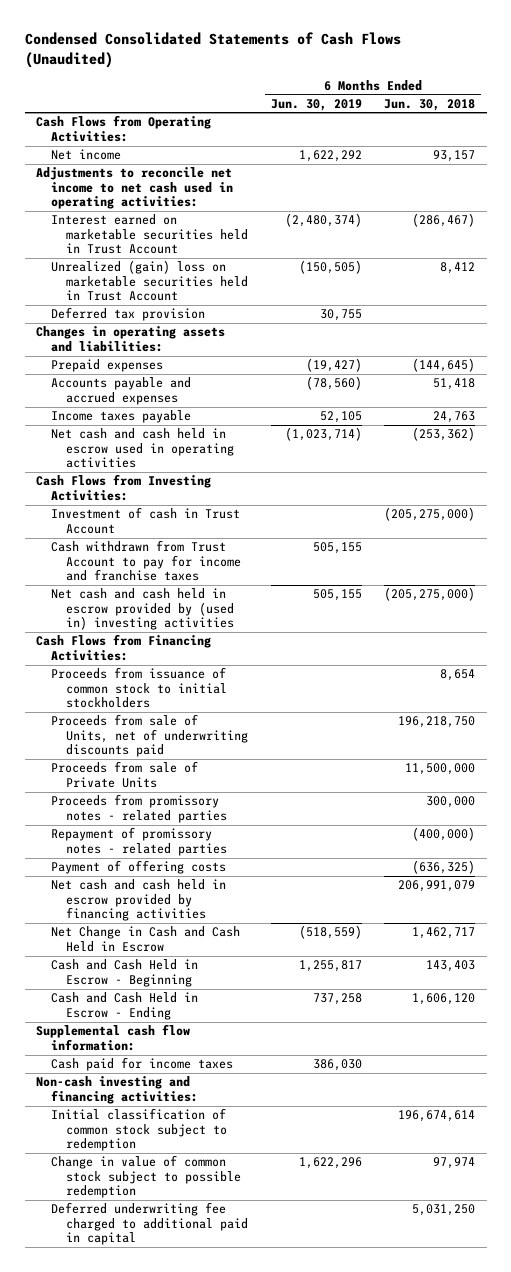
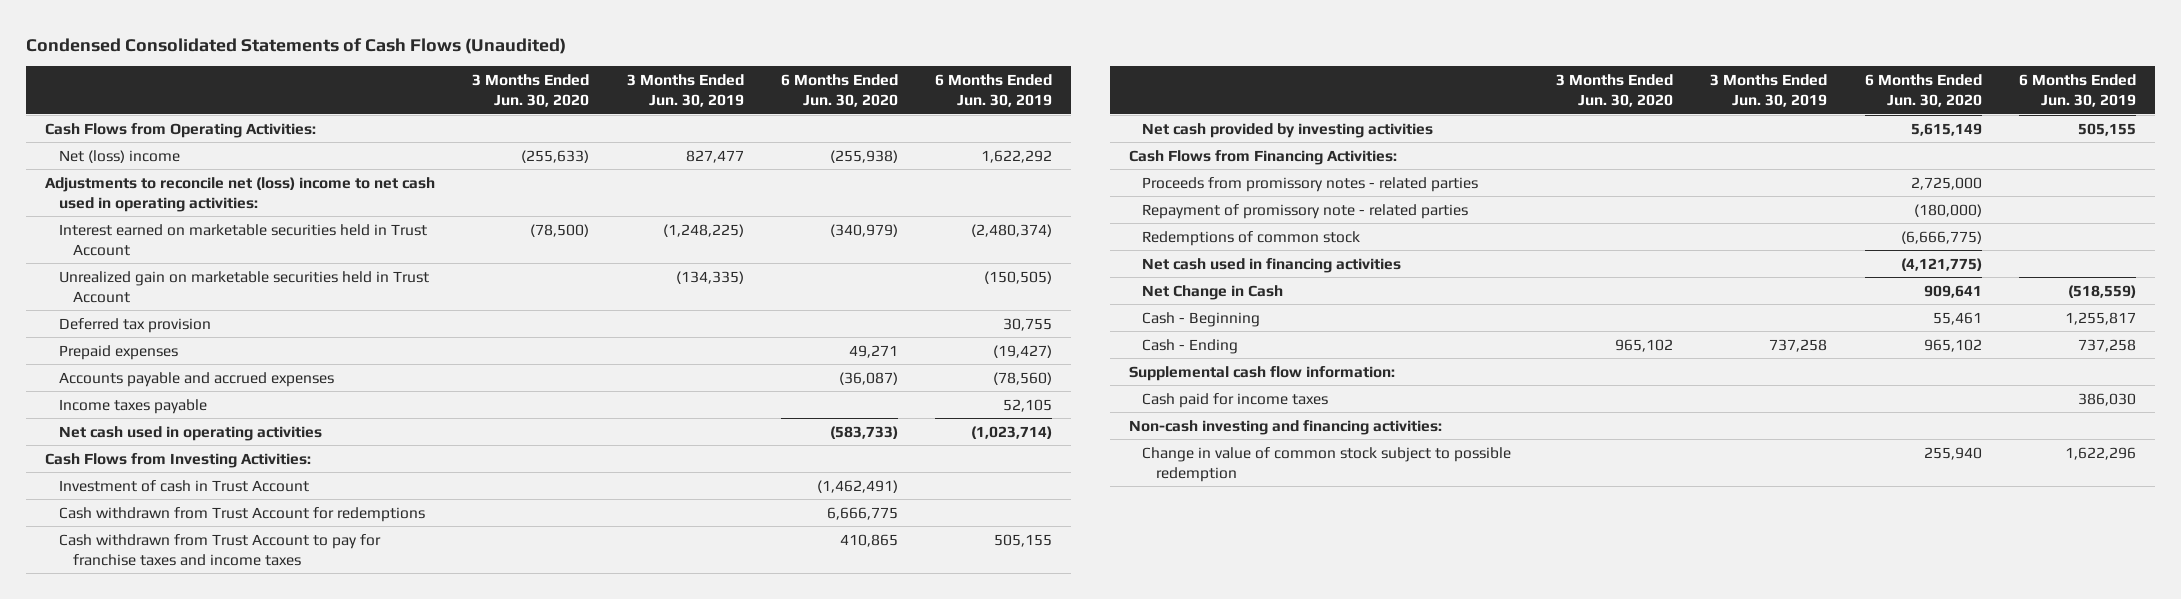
- | 6 Months Ended Jun. 30, 2019 | 6 Months Ended Jun. 30, 2018
+ | 3 Months Ended Jun. 30, 2020 | 3 Months Ended Jun. 30, 2019 | 6 Months Ended Jun. 30, 2020 | 6 Months Ended Jun. 30, 2019
- Net income | 1,622,292 | 93,157
- Adjustments to reconcile net income to net cash used in operating activities:
+ Net (loss) income | (255,633) | 827,477 | (255,938) | 1,622,292
+ Adjustments to reconcile net (loss) income to net cash used in operating activities:
- Unrealized (gain) loss on marketable securities held in Trust Account | (150,505) | 8,412
+ Unrealized gain on marketable securities held in Trust Account | | (134,335) | | (150,505)
- Changes in operating assets and liabilities:
- Net cash and cash held in escrow used in operating activities | (1,023,714) | (253,362)
+ Net cash used in operating activities | | | (583,733) | (1,023,714)
- Cash withdrawn from Trust Account to pay for income and franchise taxes | 505,155 |
- Net cash and cash held in escrow provided by (used in) investing activities | 505,155 | (205,275,000)
+ Cash withdrawn from Trust Account for redemptions | | | 6,666,775 |
+ Cash withdrawn from Trust Account to pay for franchise taxes and income taxes | | | 410,865 | 505,155
+ Net cash provided by investing activities | | | 5,615,149 | 505,155
- Proceeds from issuance of common stock to initial stockholders | | 8,654
- Proceeds from sale of Units, net of underwriting discounts paid | | 196,218,750
- Proceeds from sale of Private Units | | 11,500,000
- Repayment of promissory notes - related parties | | (400,000)
- Payment of offering costs | | (636,325)
- Net cash and cash held in escrow provided by financing activities | | 206,991,079
- Net Change in Cash and Cash Held in Escrow | (518,559) | 1,462,717
- Cash and Cash Held in Escrow - Beginning | 1,255,817 | 143,403
- Cash and Cash Held in Escrow - Ending | 737,258 | 1,606,120
+ Repayment of promissory note - related parties | | | (180,000) |
+ Redemptions of common stock | | | (6,666,775) |
+ Net cash used in financing activities | | | (4,121,775) |
+ Net Change in Cash | | | 909,641 | (518,559)
+ Cash - Beginning | | | 55,461 | 1,255,817
+ Cash - Ending | 965,102 | 737,258 | 965,102 | 737,258
- Initial classification of common stock subject to redemption | | 196,674,614
- Deferred underwriting fee charged to additional paid in capital | | 5,031,250

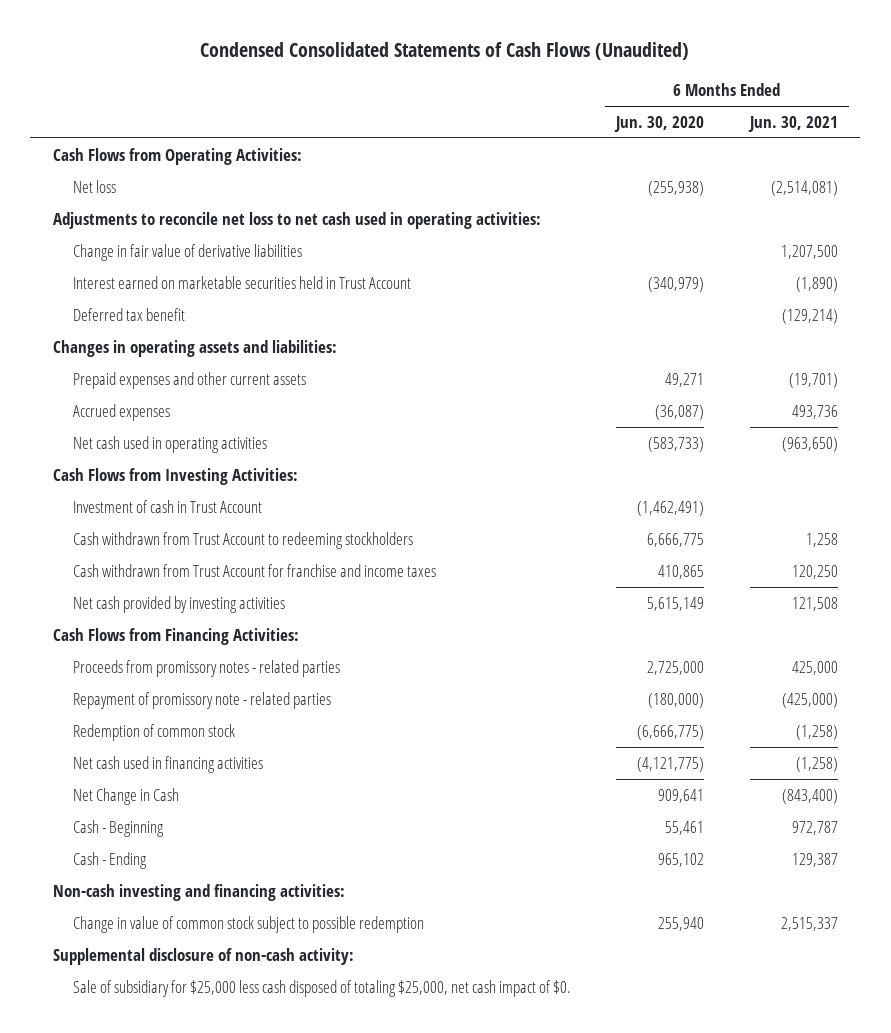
- | 3 Months Ended Jun. 30, 2020 | 3 Months Ended Jun. 30, 2019 | 6 Months Ended Jun. 30, 2020 | 6 Months Ended Jun. 30, 2019
+ | 6 Months Ended Jun. 30, 2020 | 6 Months Ended Jun. 30, 2021
- Net (loss) income | (255,633) | 827,477 | (255,938) | 1,622,292
- Adjustments to reconcile net (loss) income to net cash used in operating activities:
+ Net loss | (255,938) | (2,514,081)
+ Adjustments to reconcile net loss to net cash used in operating activities:
+ Change in fair value of derivative liabilities | | 1,207,500
- Unrealized gain on marketable securities held in Trust Account | | (134,335) | | (150,505)
- Deferred tax provision | | | | 30,755
- Prepaid expenses | | | 49,271 | (19,427)
- Accounts payable and accrued expenses | | | (36,087) | (78,560)
- Income taxes payable | | | | 52,105
+ Deferred tax benefit | | (129,214)
+ Changes in operating assets and liabilities:
+ Prepaid expenses and other current assets | 49,271 | (19,701)
+ Accrued expenses | (36,087) | 493,736
- Cash withdrawn from Trust Account for redemptions | | | 6,666,775 |
- Cash withdrawn from Trust Account to pay for franchise taxes and income taxes | | | 410,865 | 505,155
+ Cash withdrawn from Trust Account to redeeming stockholders | 6,666,775 | 1,258
+ Cash withdrawn from Trust Account for franchise and income taxes | 410,865 | 120,250
- Redemptions of common stock | | | (6,666,775) |
+ Redemption of common stock | (6,666,775) | (1,258)
- Supplemental cash flow information:
- Cash paid for income taxes | | | | 386,030
+ Supplemental disclosure of non-cash activity:
+ Sale of subsidiary for $25,000 less cash disposed of totaling $25,000, net cash impact of $0.

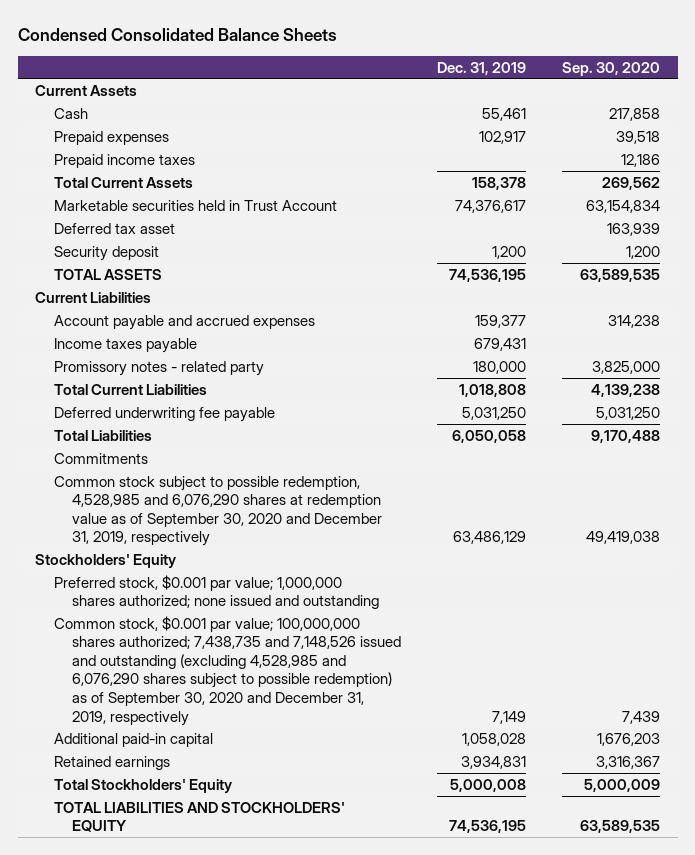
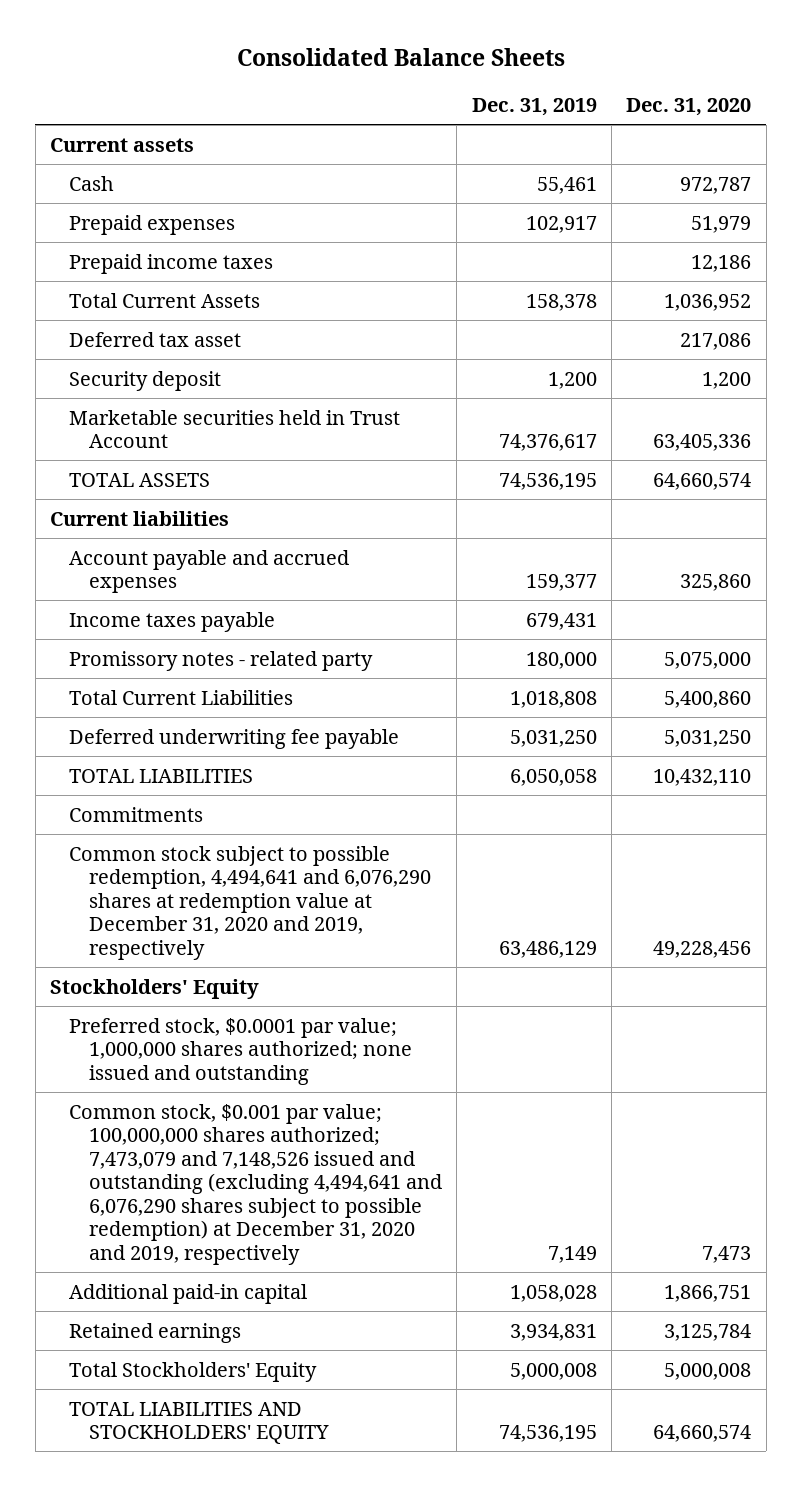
- Condensed Consolidated Balance Sheets
+ Consolidated Balance Sheets
- | Dec. 31, 2019 | Sep. 30, 2020
+ | Dec. 31, 2019 | Dec. 31, 2020
- Current Assets
+ Current assets
moved down: Marketable securities held in Trust Account | 74,376,617 | 63,405,336
- Current Liabilities
+ Current liabilities
- Total Liabilities | 6,050,058 | 9,170,488
+ TOTAL LIABILITIES | 6,050,058 | 10,432,110
- Common stock subject to possible redemption, 4,528,985 and 6,076,290 shares at redemption value as of September 30, 2020 and December 31, 2019, respectively | 63,486,129 | 49,419,038
+ Common stock subject to possible redemption, 4,494,641 and 6,076,290 shares at redemption value at December 31, 2020 and 2019, respectively | 63,486,129 | 49,228,456
- Preferred stock, $0.001 par value; 1,000,000 shares authorized; none issued and outstanding
- Common stock, $0.001 par value; 100,000,000 shares authorized; 7,438,735 and 7,148,526 issued and outstanding (excluding 4,528,985 and 6,076,290 shares subject to possible redemption) as of September 30, 2020 and December 31, 2019, respectively | 7,149 | 7,439
+ Preferred stock, $0.0001 par value; 1,000,000 shares authorized; none issued and outstanding
+ Common stock, $0.001 par value; 100,000,000 shares authorized; 7,473,079 and 7,148,526 issued and outstanding (excluding 4,494,641 and 6,076,290 shares subject to possible redemption) at December 31, 2020 and 2019, respectively | 7,149 | 7,473

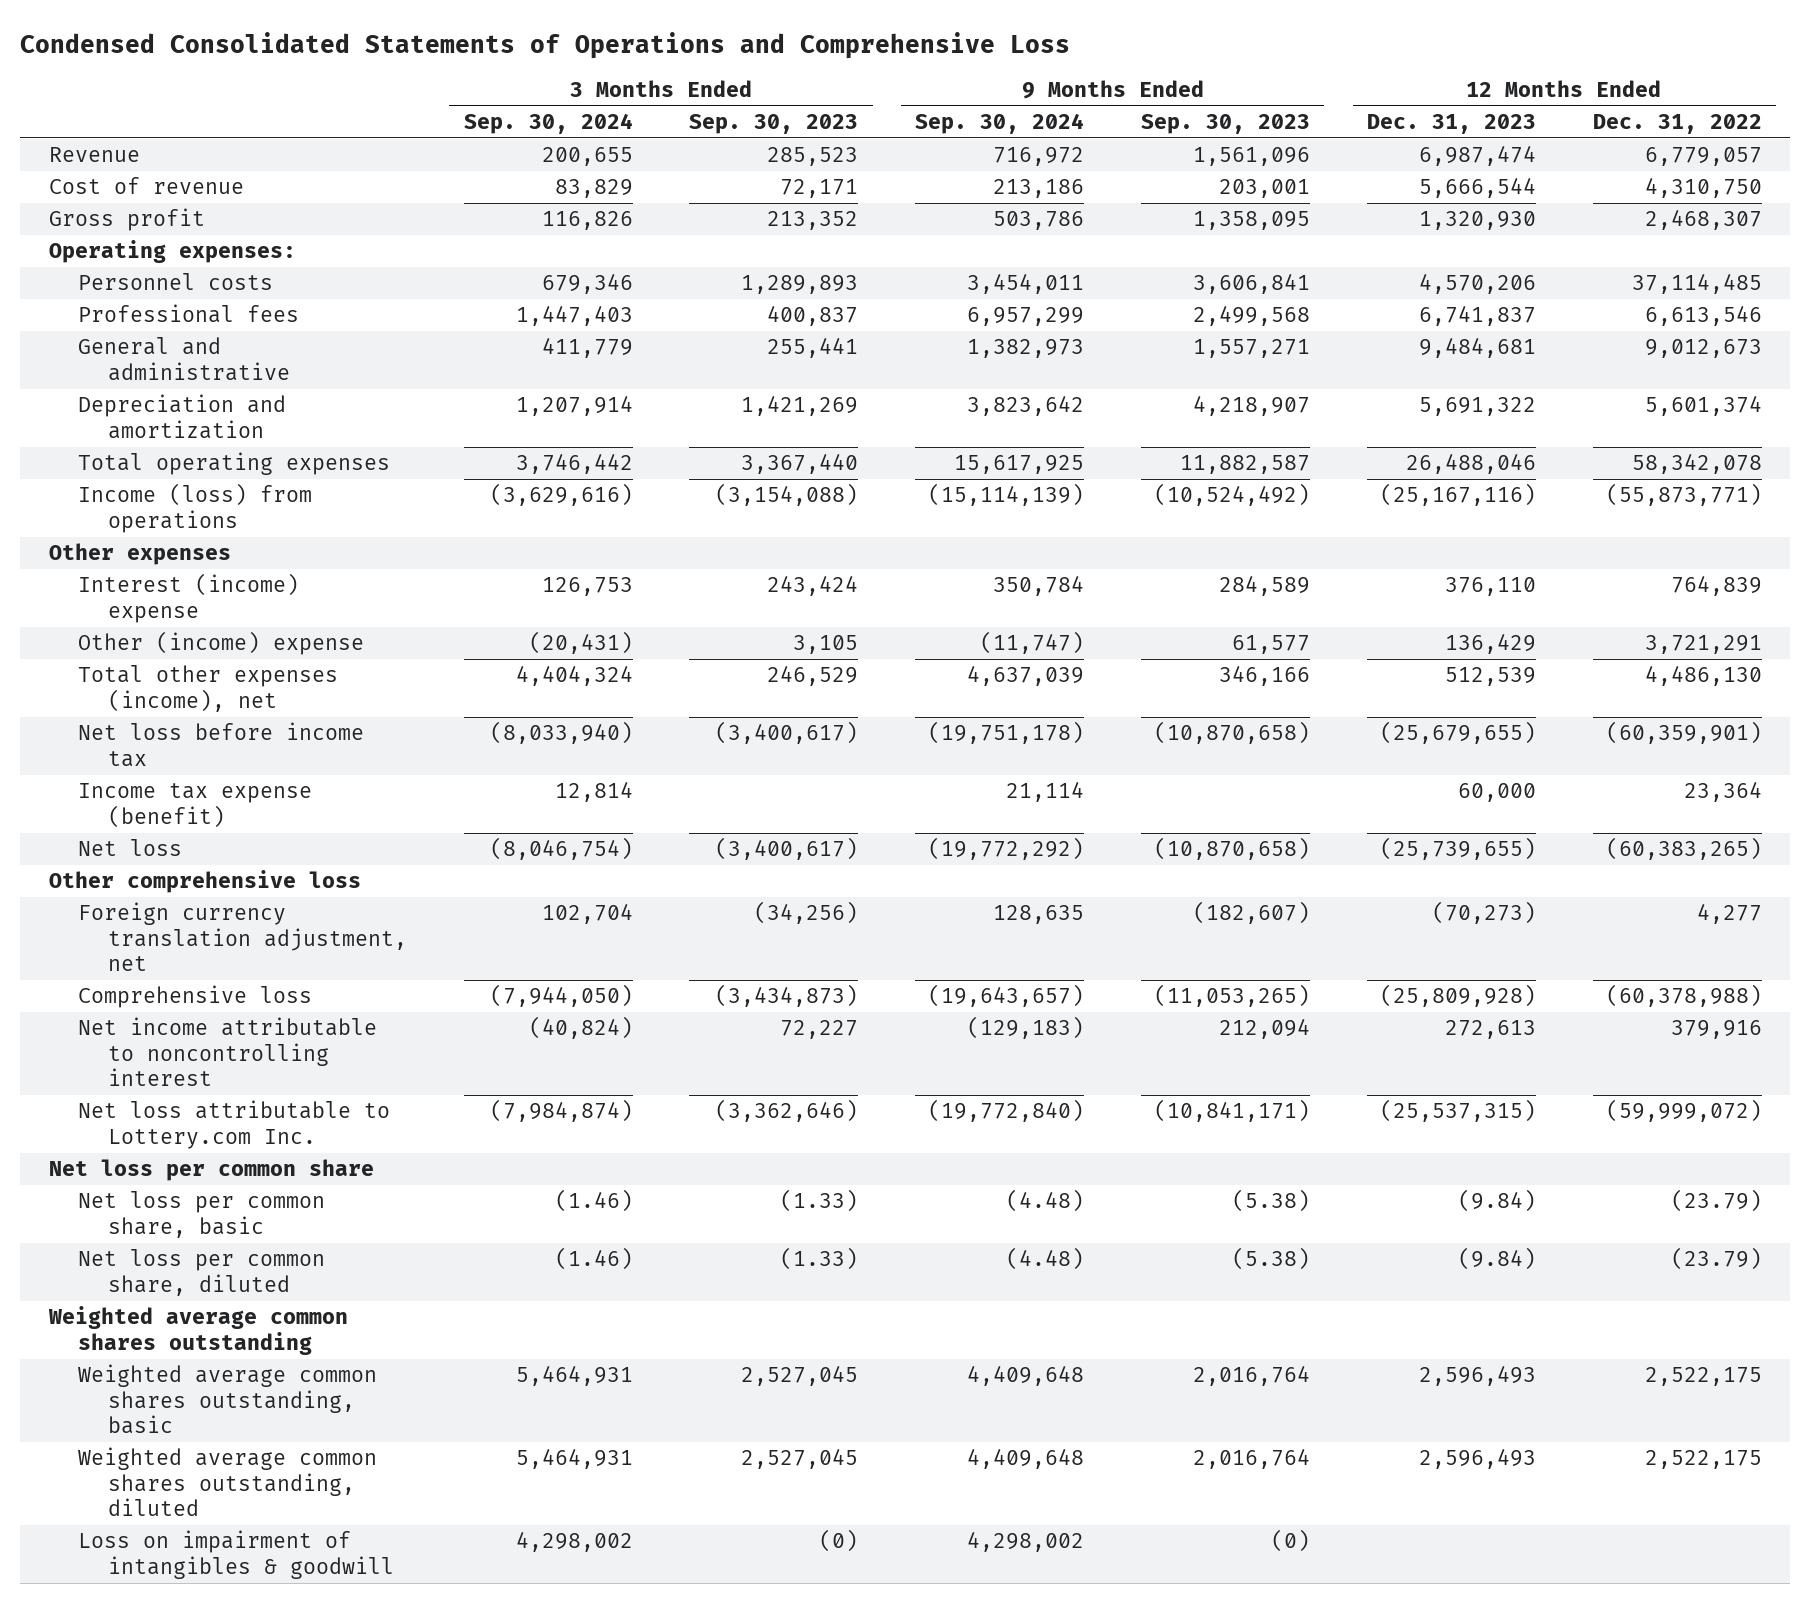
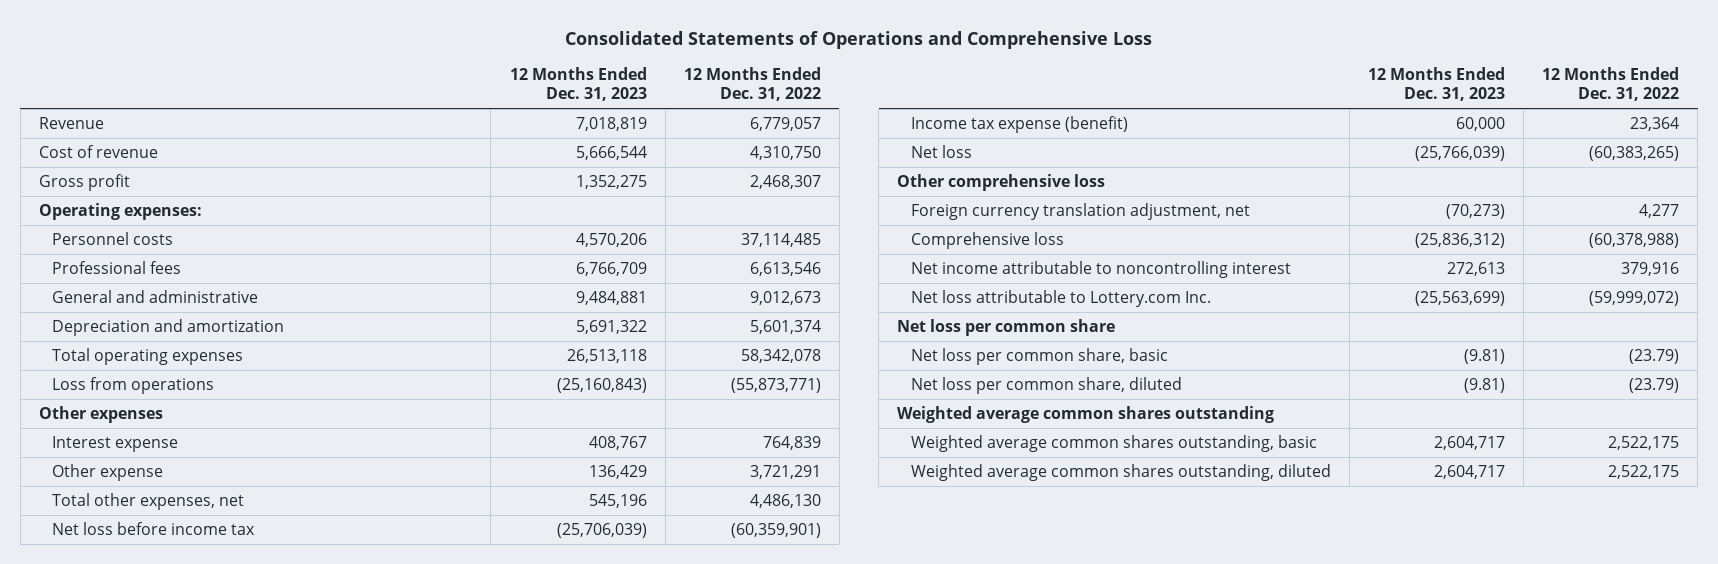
- Condensed Consolidated Statements of Operations and Comprehensive Loss
+ Consolidated Statements of Operations and Comprehensive Loss
- | 3 Months Ended Sep. 30, 2024 | 3 Months Ended Sep. 30, 2023 | 9 Months Ended Sep. 30, 2024 | 9 Months Ended Sep. 30, 2023 | 12 Months Ended Dec. 31, 2023 | 12 Months Ended Dec. 31, 2022
+ | 12 Months Ended Dec. 31, 2023 | 12 Months Ended Dec. 31, 2022
- Revenue | 200,655 | 285,523 | 716,972 | 1,561,096 | 6,987,474 | 6,779,057
+ Revenue | 7,018,819 | 6,779,057
- Gross profit | 116,826 | 213,352 | 503,786 | 1,358,095 | 1,320,930 | 2,468,307
+ Gross profit | 1,352,275 | 2,468,307
- Professional fees | 1,447,403 | 400,837 | 6,957,299 | 2,499,568 | 6,741,837 | 6,613,546
- General and administrative | 411,779 | 255,441 | 1,382,973 | 1,557,271 | 9,484,681 | 9,012,673
+ Professional fees | 6,766,709 | 6,613,546
+ General and administrative | 9,484,881 | 9,012,673
- Total operating expenses | 3,746,442 | 3,367,440 | 15,617,925 | 11,882,587 | 26,488,046 | 58,342,078
- Income (loss) from operations | (3,629,616) | (3,154,088) | (15,114,139) | (10,524,492) | (25,167,116) | (55,873,771)
+ Total operating expenses | 26,513,118 | 58,342,078
+ Loss from operations | (25,160,843) | (55,873,771)
- Interest (income) expense | 126,753 | 243,424 | 350,784 | 284,589 | 376,110 | 764,839
- Other (income) expense | (20,431) | 3,105 | (11,747) | 61,577 | 136,429 | 3,721,291
- Total other expenses (income), net | 4,404,324 | 246,529 | 4,637,039 | 346,166 | 512,539 | 4,486,130
- Net loss before income tax | (8,033,940) | (3,400,617) | (19,751,178) | (10,870,658) | (25,679,655) | (60,359,901)
+ Interest expense | 408,767 | 764,839
+ Other expense | 136,429 | 3,721,291
+ Total other expenses, net | 545,196 | 4,486,130
+ Net loss before income tax | (25,706,039) | (60,359,901)
- Net loss | (8,046,754) | (3,400,617) | (19,772,292) | (10,870,658) | (25,739,655) | (60,383,265)
+ Net loss | (25,766,039) | (60,383,265)
- Comprehensive loss | (7,944,050) | (3,434,873) | (19,643,657) | (11,053,265) | (25,809,928) | (60,378,988)
+ Comprehensive loss | (25,836,312) | (60,378,988)
- Net loss attributable to Lottery.com Inc. | (7,984,874) | (3,362,646) | (19,772,840) | (10,841,171) | (25,537,315) | (59,999,072)
+ Net loss attributable to Lottery.com Inc. | (25,563,699) | (59,999,072)
- Net loss per common share, basic | (1.46) | (1.33) | (4.48) | (5.38) | (9.84) | (23.79)
- Net loss per common share, diluted | (1.46) | (1.33) | (4.48) | (5.38) | (9.84) | (23.79)
+ Net loss per common share, basic | (9.81) | (23.79)
+ Net loss per common share, diluted | (9.81) | (23.79)
- Weighted average common shares outstanding, basic | 5,464,931 | 2,527,045 | 4,409,648 | 2,016,764 | 2,596,493 | 2,522,175
- Weighted average common shares outstanding, diluted | 5,464,931 | 2,527,045 | 4,409,648 | 2,016,764 | 2,596,493 | 2,522,175
- Loss on impairment of intangibles & goodwill | 4,298,002 | (0) | 4,298,002 | (0) | |
+ Weighted average common shares outstanding, basic | 2,604,717 | 2,522,175
+ Weighted average common shares outstanding, diluted | 2,604,717 | 2,522,175

